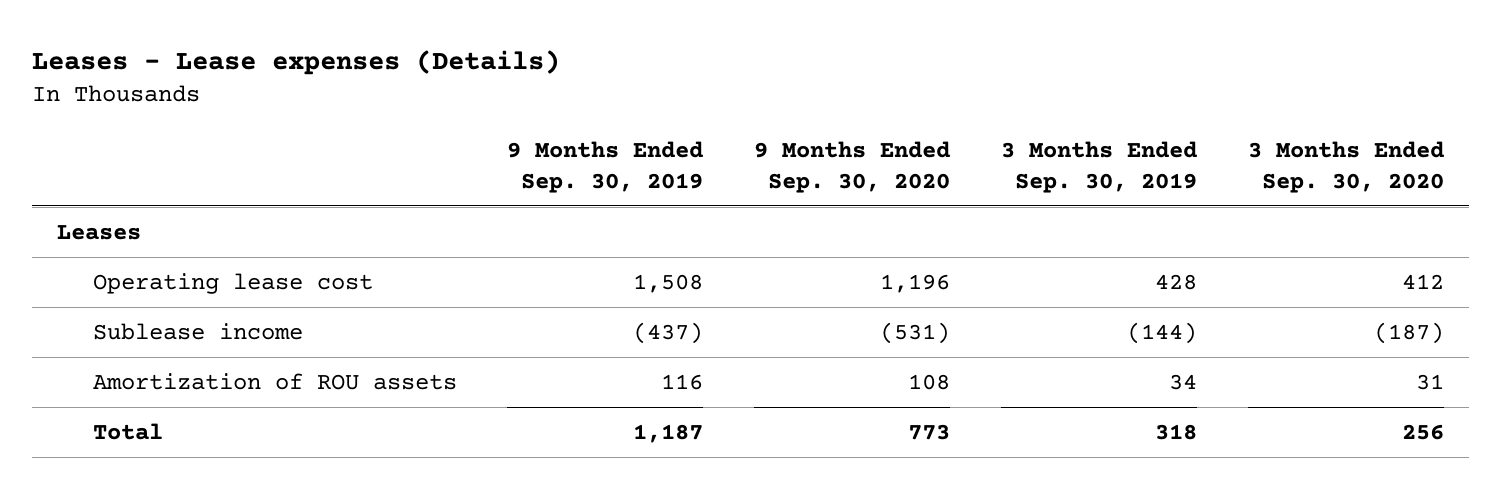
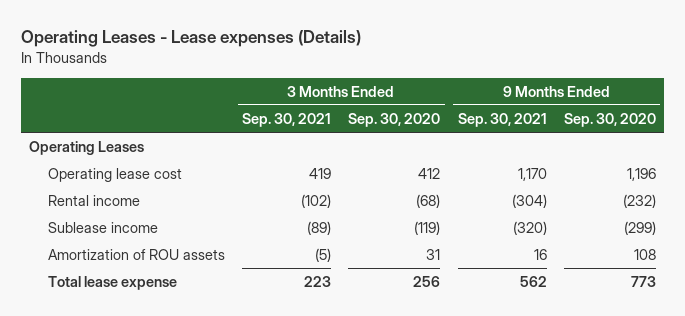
- Leases - Lease expenses (Details)
+ Operating Leases - Lease expenses (Details)
- | 9 Months Ended Sep. 30, 2019 | 9 Months Ended Sep. 30, 2020 | 3 Months Ended Sep. 30, 2019 | 3 Months Ended Sep. 30, 2020
+ | 3 Months Ended Sep. 30, 2021 | 3 Months Ended Sep. 30, 2020 | 9 Months Ended Sep. 30, 2021 | 9 Months Ended Sep. 30, 2020
- Leases
+ Operating Leases
- Sublease income | (437) | (531) | (144) | (187)
+ Rental income | (102) | (68) | (304) | (232)
+ Sublease income | (89) | (119) | (320) | (299)
- Total | 1,187 | 773 | 318 | 256
+ Total lease expense | 223 | 256 | 562 | 773

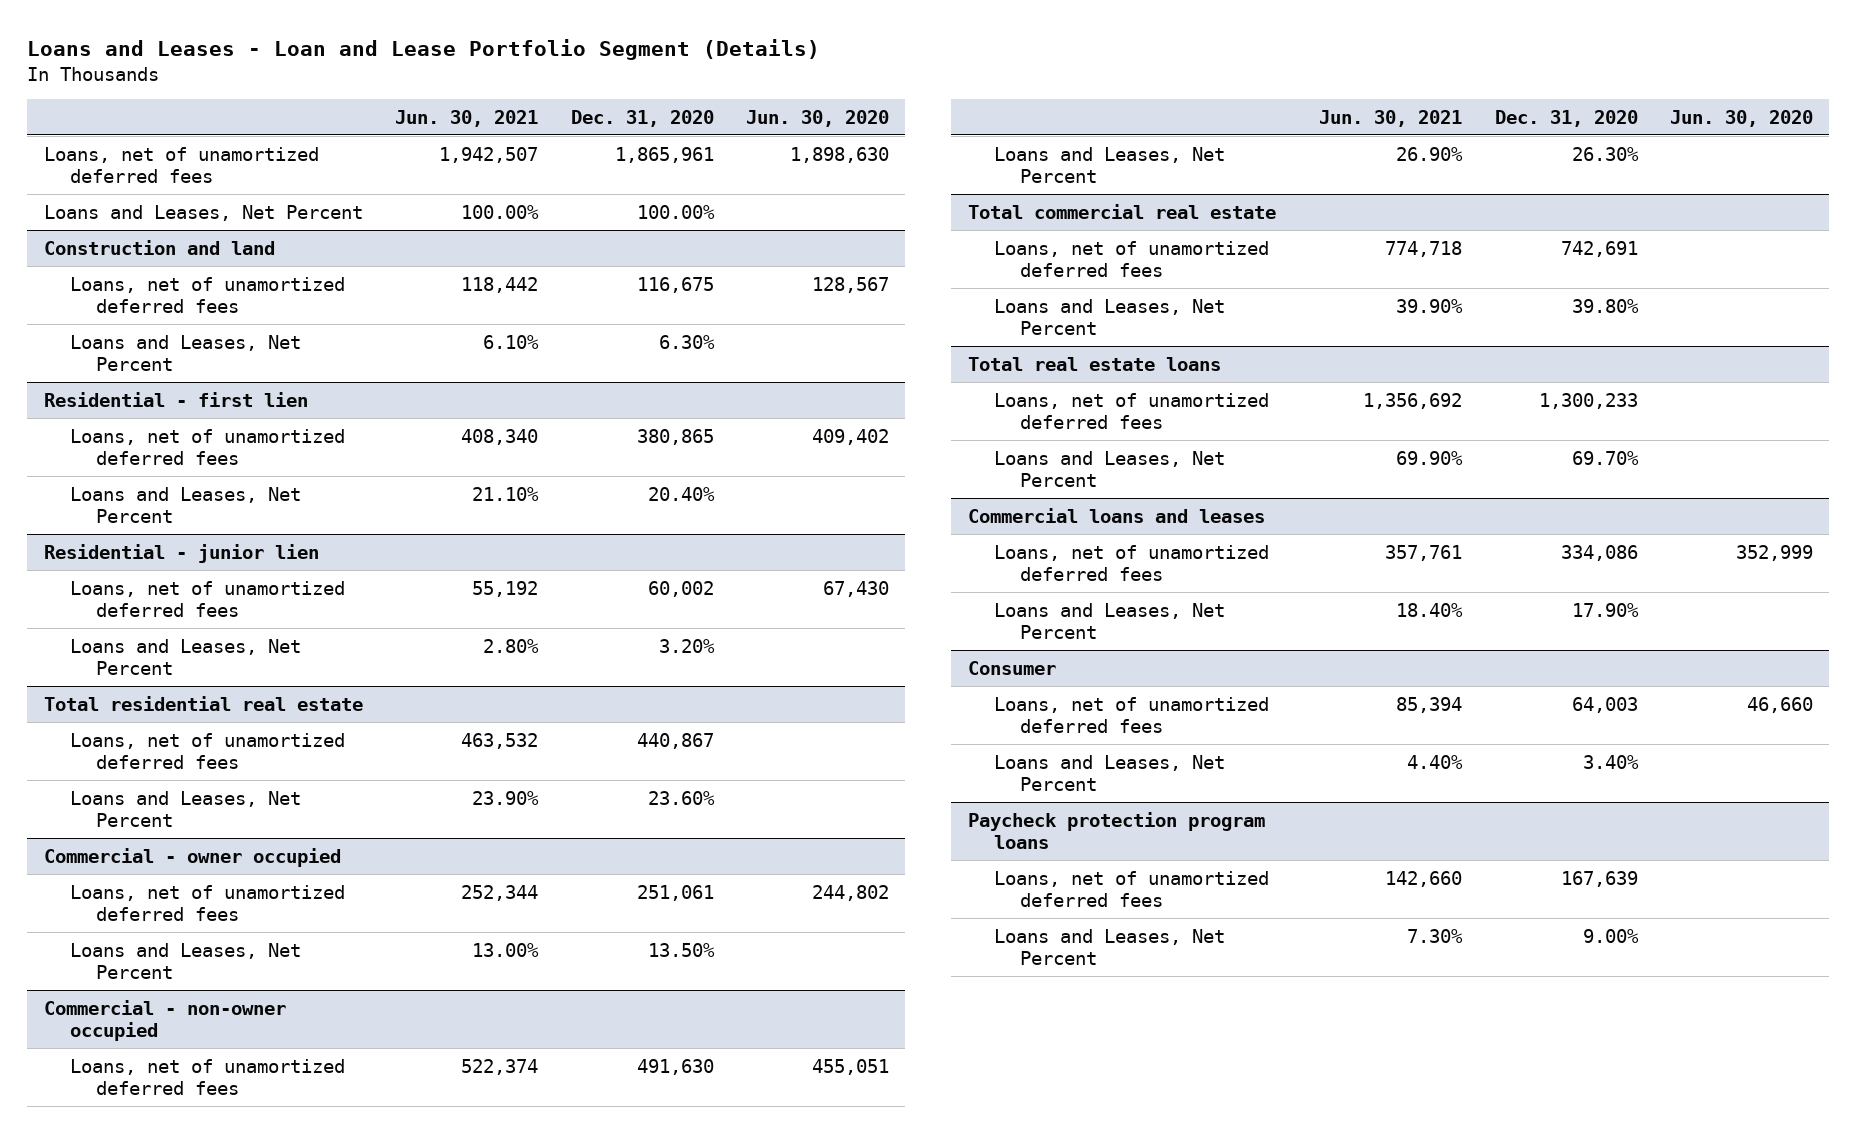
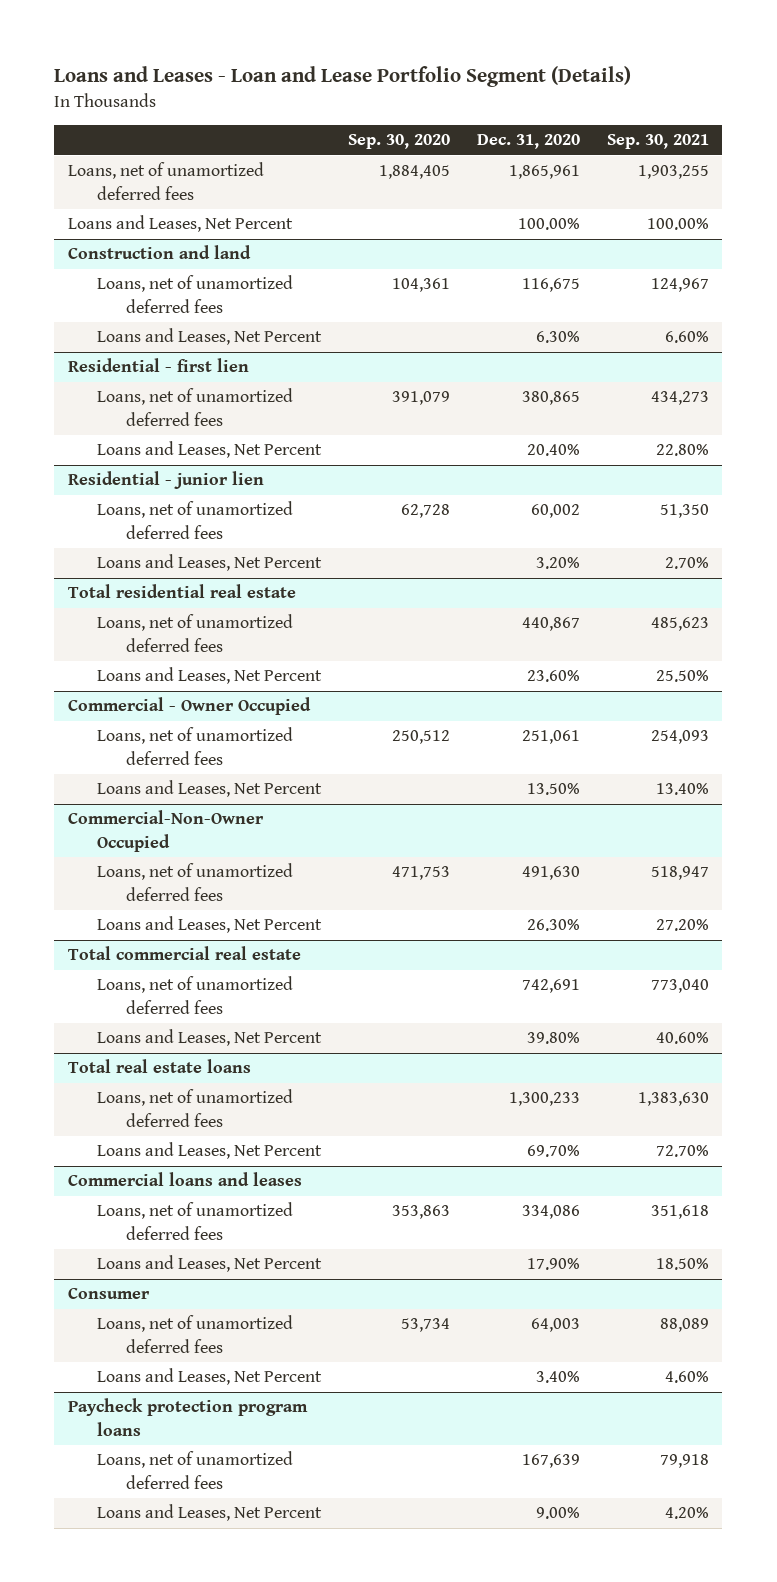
- | Jun. 30, 2021 | Dec. 31, 2020 | Jun. 30, 2020
+ | Sep. 30, 2020 | Dec. 31, 2020 | Sep. 30, 2021
- Commercial - owner occupied
+ Commercial - Owner Occupied
- Commercial - non-owner occupied
+ Commercial-Non-Owner Occupied

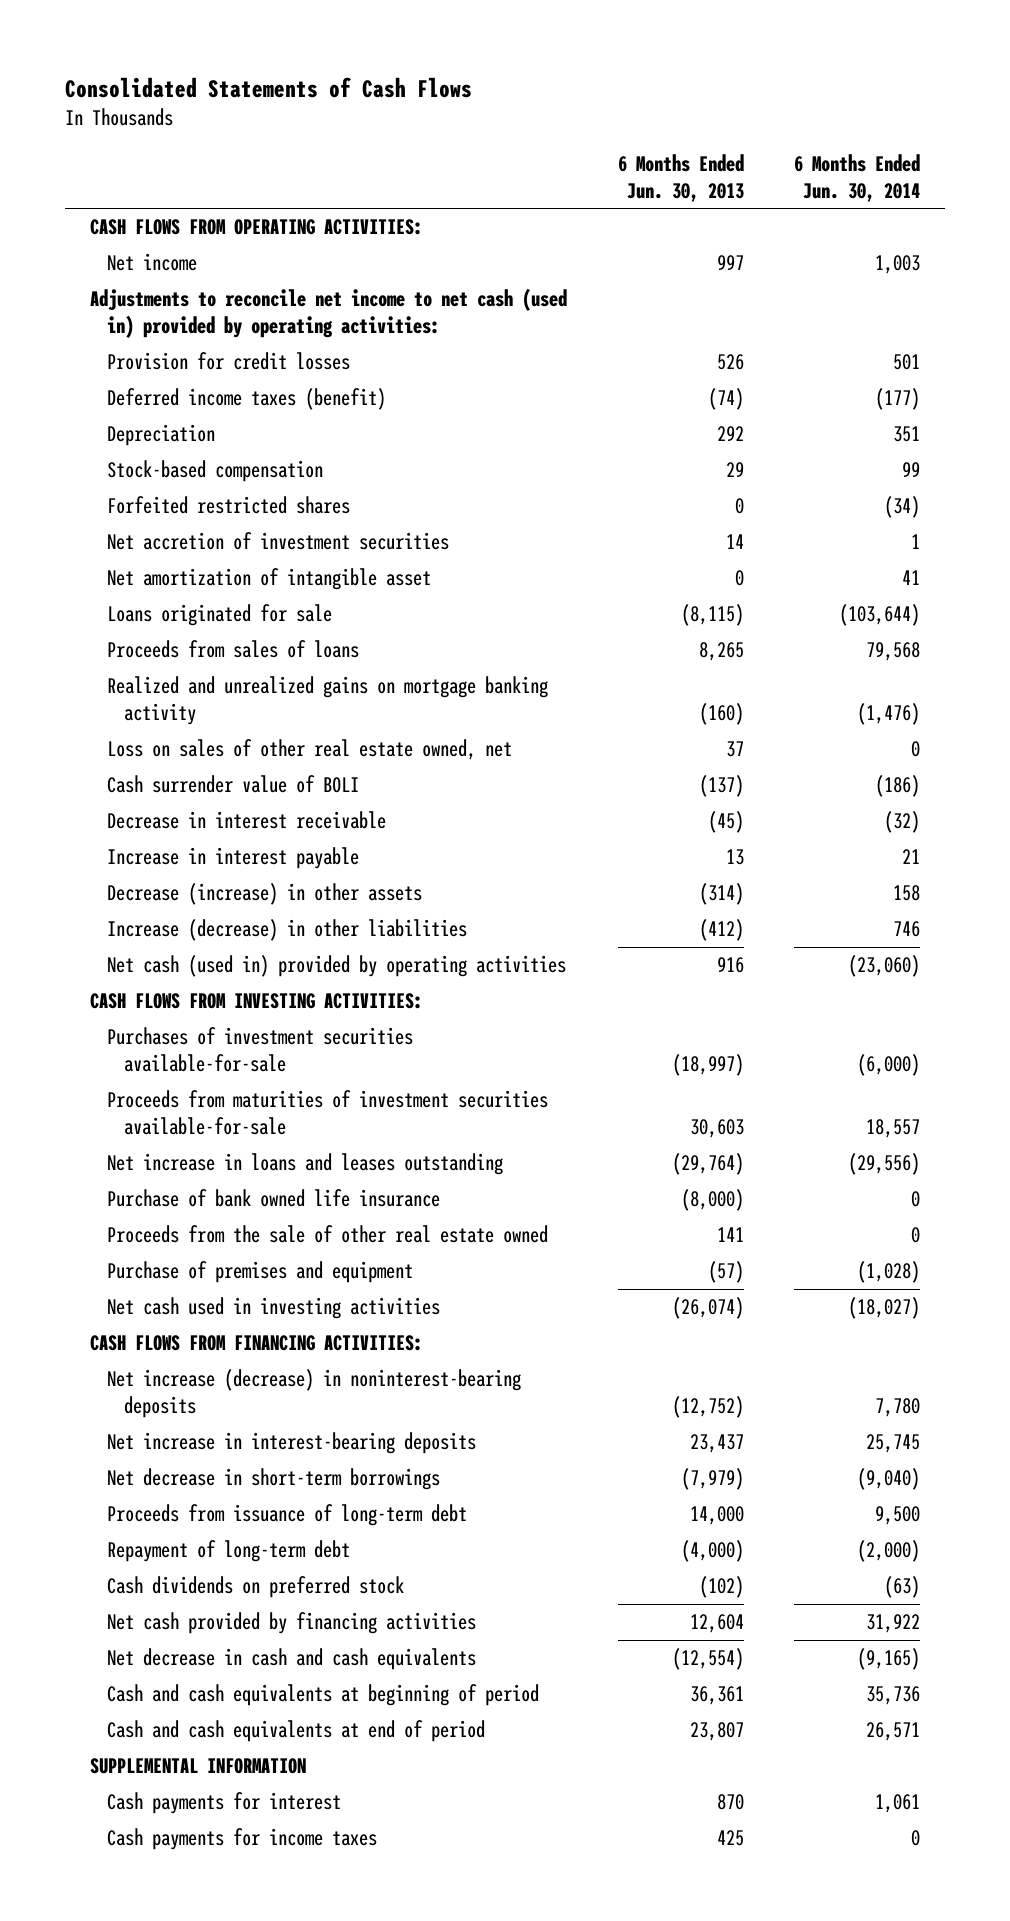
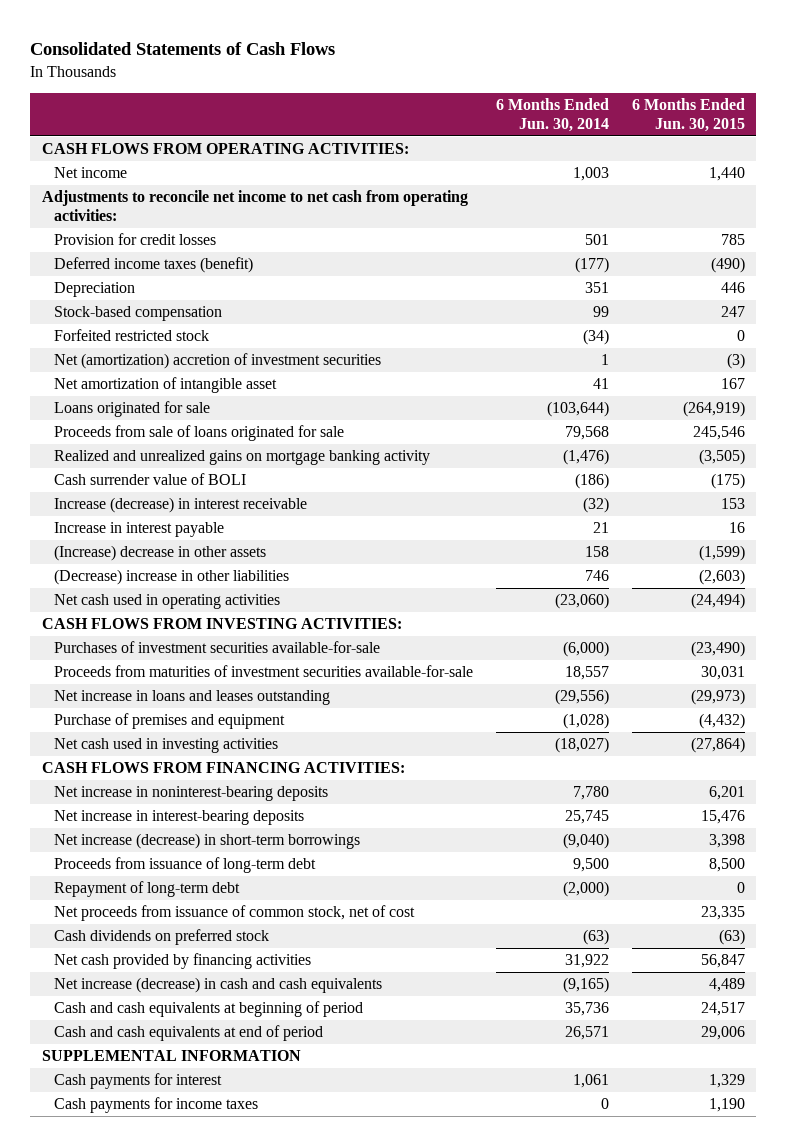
- | 6 Months Ended Jun. 30, 2013 | 6 Months Ended Jun. 30, 2014
+ | 6 Months Ended Jun. 30, 2014 | 6 Months Ended Jun. 30, 2015
- Adjustments to reconcile net income to net cash (used in) provided by operating activities:
+ Adjustments to reconcile net income to net cash from operating activities:
- Forfeited restricted shares | 0 | (34)
- Net accretion of investment securities | 14 | 1
+ Forfeited restricted stock | (34) | 0
+ Net (amortization) accretion of investment securities | 1 | (3)
- Proceeds from sales of loans | 8,265 | 79,568
+ Proceeds from sale of loans originated for sale | 79,568 | 245,546
- Loss on sales of other real estate owned, net | 37 | 0
- Decrease in interest receivable | (45) | (32)
+ Increase (decrease) in interest receivable | (32) | 153
- Decrease (increase) in other assets | (314) | 158
- Increase (decrease) in other liabilities | (412) | 746
- Net cash (used in) provided by operating activities | 916 | (23,060)
+ (Increase) decrease in other assets | 158 | (1,599)
+ (Decrease) increase in other liabilities | 746 | (2,603)
+ Net cash used in operating activities | (23,060) | (24,494)
- Purchase of bank owned life insurance | (8,000) | 0
- Proceeds from the sale of other real estate owned | 141 | 0
- Net increase (decrease) in noninterest-bearing deposits | (12,752) | 7,780
+ Net increase in noninterest-bearing deposits | 7,780 | 6,201
- Net decrease in short-term borrowings | (7,979) | (9,040)
+ Net increase (decrease) in short-term borrowings | (9,040) | 3,398
+ Net proceeds from issuance of common stock, net of cost | | 23,335
- Net decrease in cash and cash equivalents | (12,554) | (9,165)
+ Net increase (decrease) in cash and cash equivalents | (9,165) | 4,489

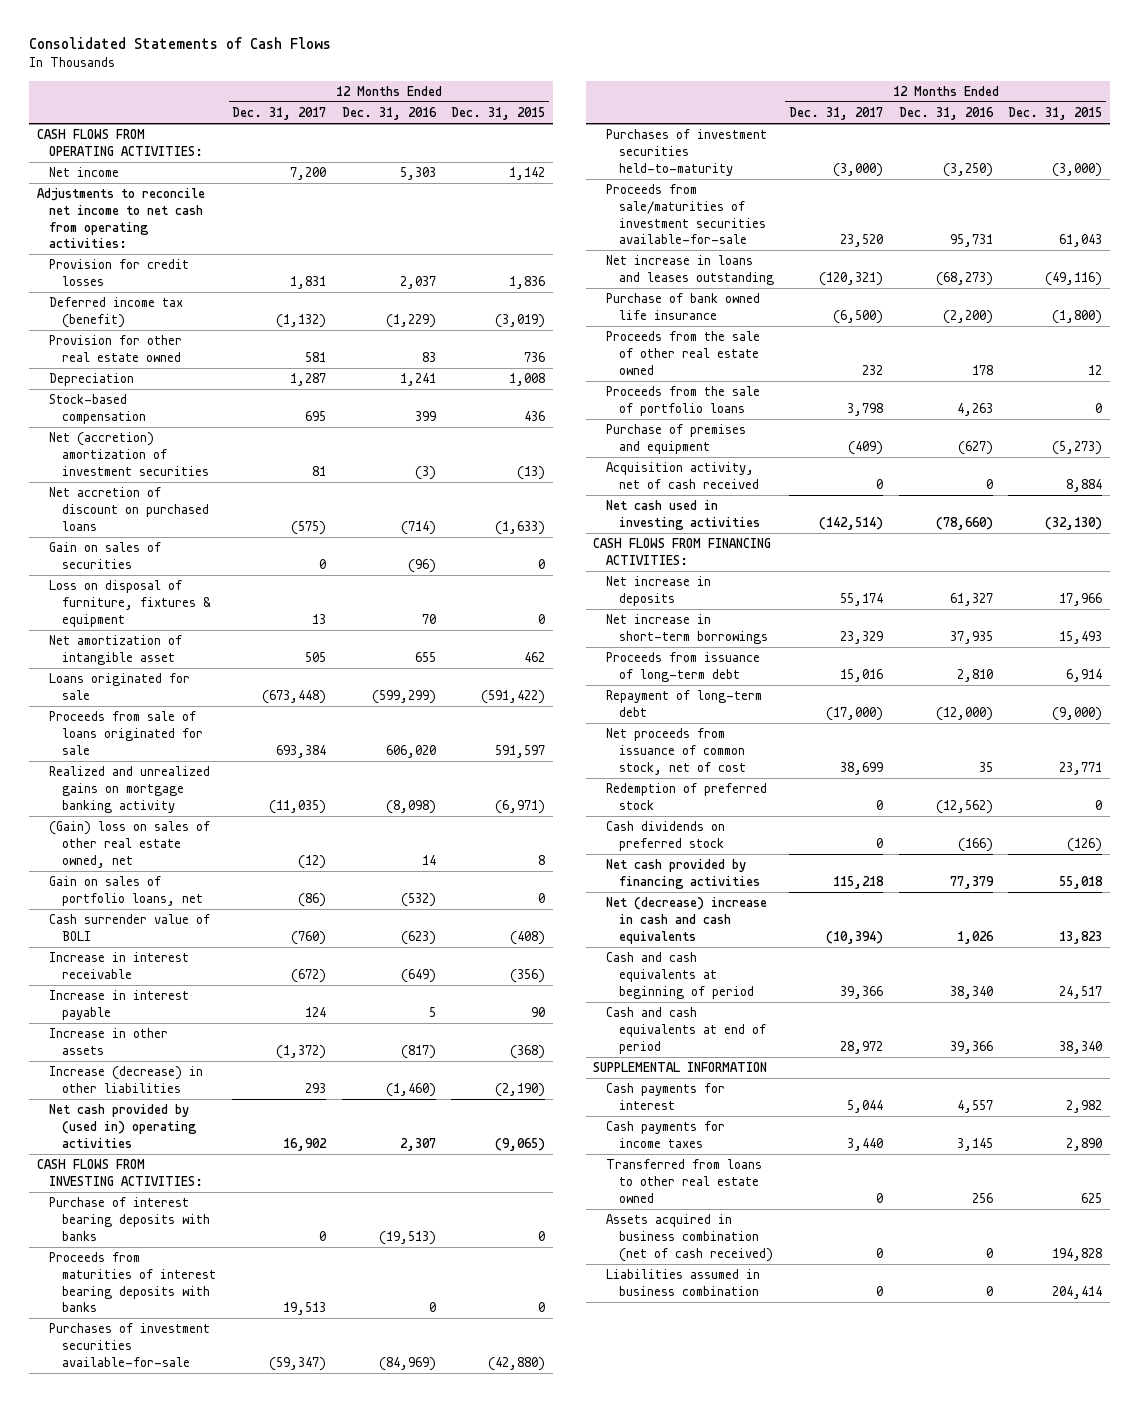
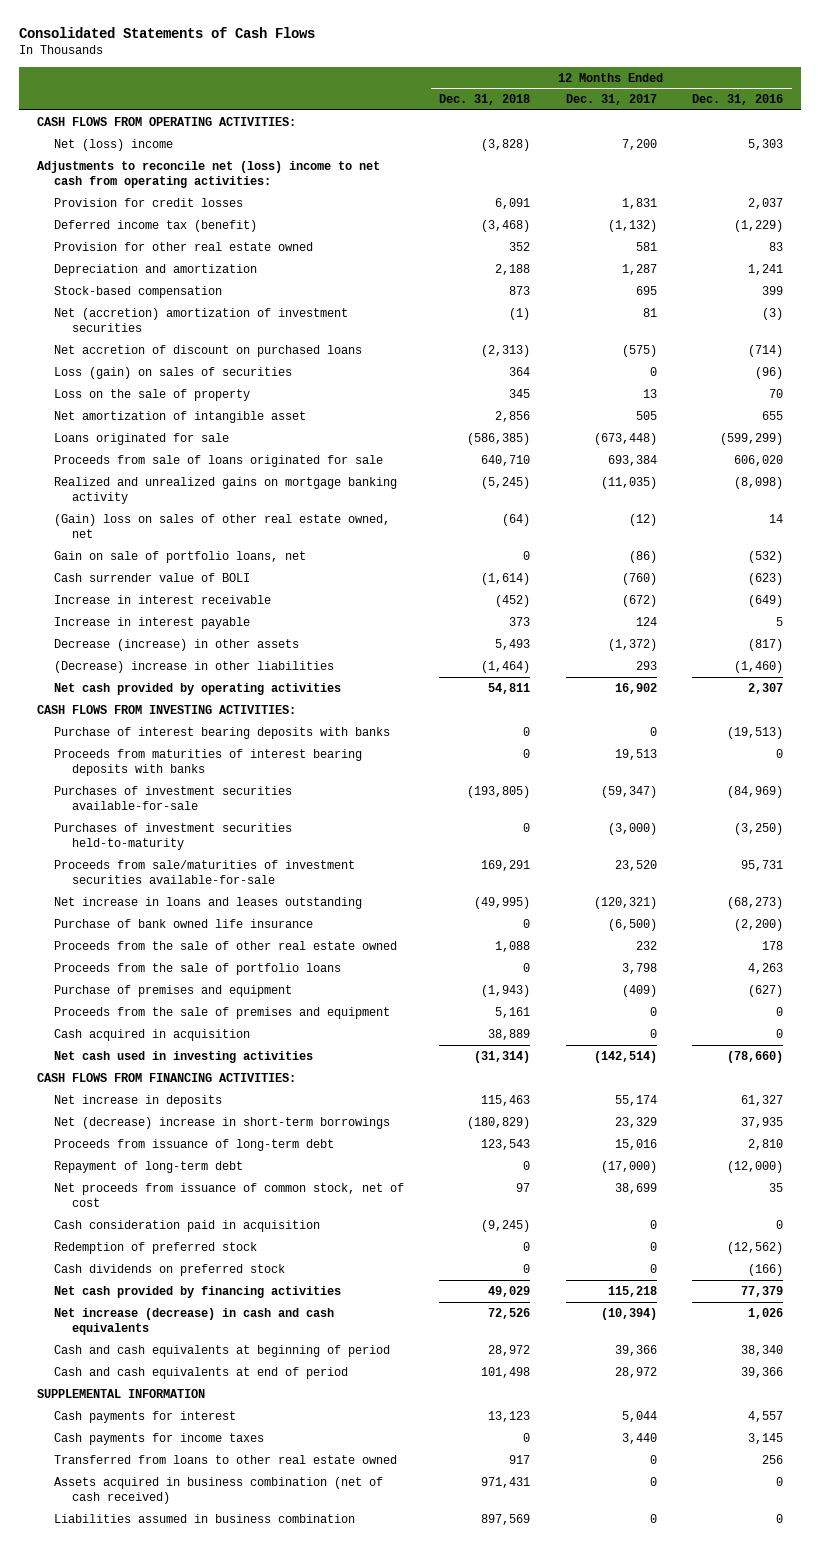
- | 12 Months Ended Dec. 31, 2017 | 12 Months Ended Dec. 31, 2016 | 12 Months Ended Dec. 31, 2015
+ | 12 Months Ended Dec. 31, 2018 | 12 Months Ended Dec. 31, 2017 | 12 Months Ended Dec. 31, 2016
- Net income | 7,200 | 5,303 | 1,142
- Adjustments to reconcile net income to net cash from operating activities:
+ Net (loss) income | (3,828) | 7,200 | 5,303
+ Adjustments to reconcile net (loss) income to net cash from operating activities:
- Depreciation | 1,287 | 1,241 | 1,008
+ Depreciation and amortization | 2,188 | 1,287 | 1,241
- Gain on sales of securities | 0 | (96) | 0
- Loss on disposal of furniture, fixtures & equipment | 13 | 70 | 0
+ Loss (gain) on sales of securities | 364 | 0 | (96)
+ Loss on the sale of property | 345 | 13 | 70
- Gain on sales of portfolio loans, net | (86) | (532) | 0
+ Gain on sale of portfolio loans, net | 0 | (86) | (532)
- Increase in other assets | (1,372) | (817) | (368)
- Increase (decrease) in other liabilities | 293 | (1,460) | (2,190)
- Net cash provided by (used in) operating activities | 16,902 | 2,307 | (9,065)
+ Decrease (increase) in other assets | 5,493 | (1,372) | (817)
+ (Decrease) increase in other liabilities | (1,464) | 293 | (1,460)
+ Net cash provided by operating activities | 54,811 | 16,902 | 2,307
- Acquisition activity, net of cash received | 0 | 0 | 8,884
+ Proceeds from the sale of premises and equipment | 5,161 | 0 | 0
+ Cash acquired in acquisition | 38,889 | 0 | 0
- Net increase in short-term borrowings | 23,329 | 37,935 | 15,493
+ Net (decrease) increase in short-term borrowings | (180,829) | 23,329 | 37,935
+ Cash consideration paid in acquisition | (9,245) | 0 | 0
- Net (decrease) increase in cash and cash equivalents | (10,394) | 1,026 | 13,823
+ Net increase (decrease) in cash and cash equivalents | 72,526 | (10,394) | 1,026

